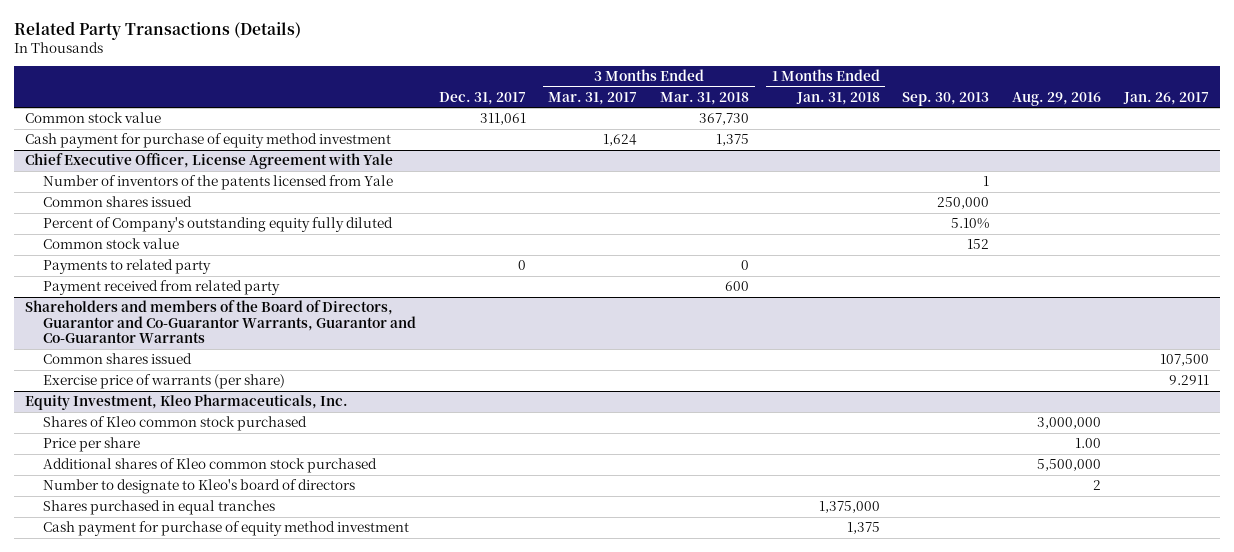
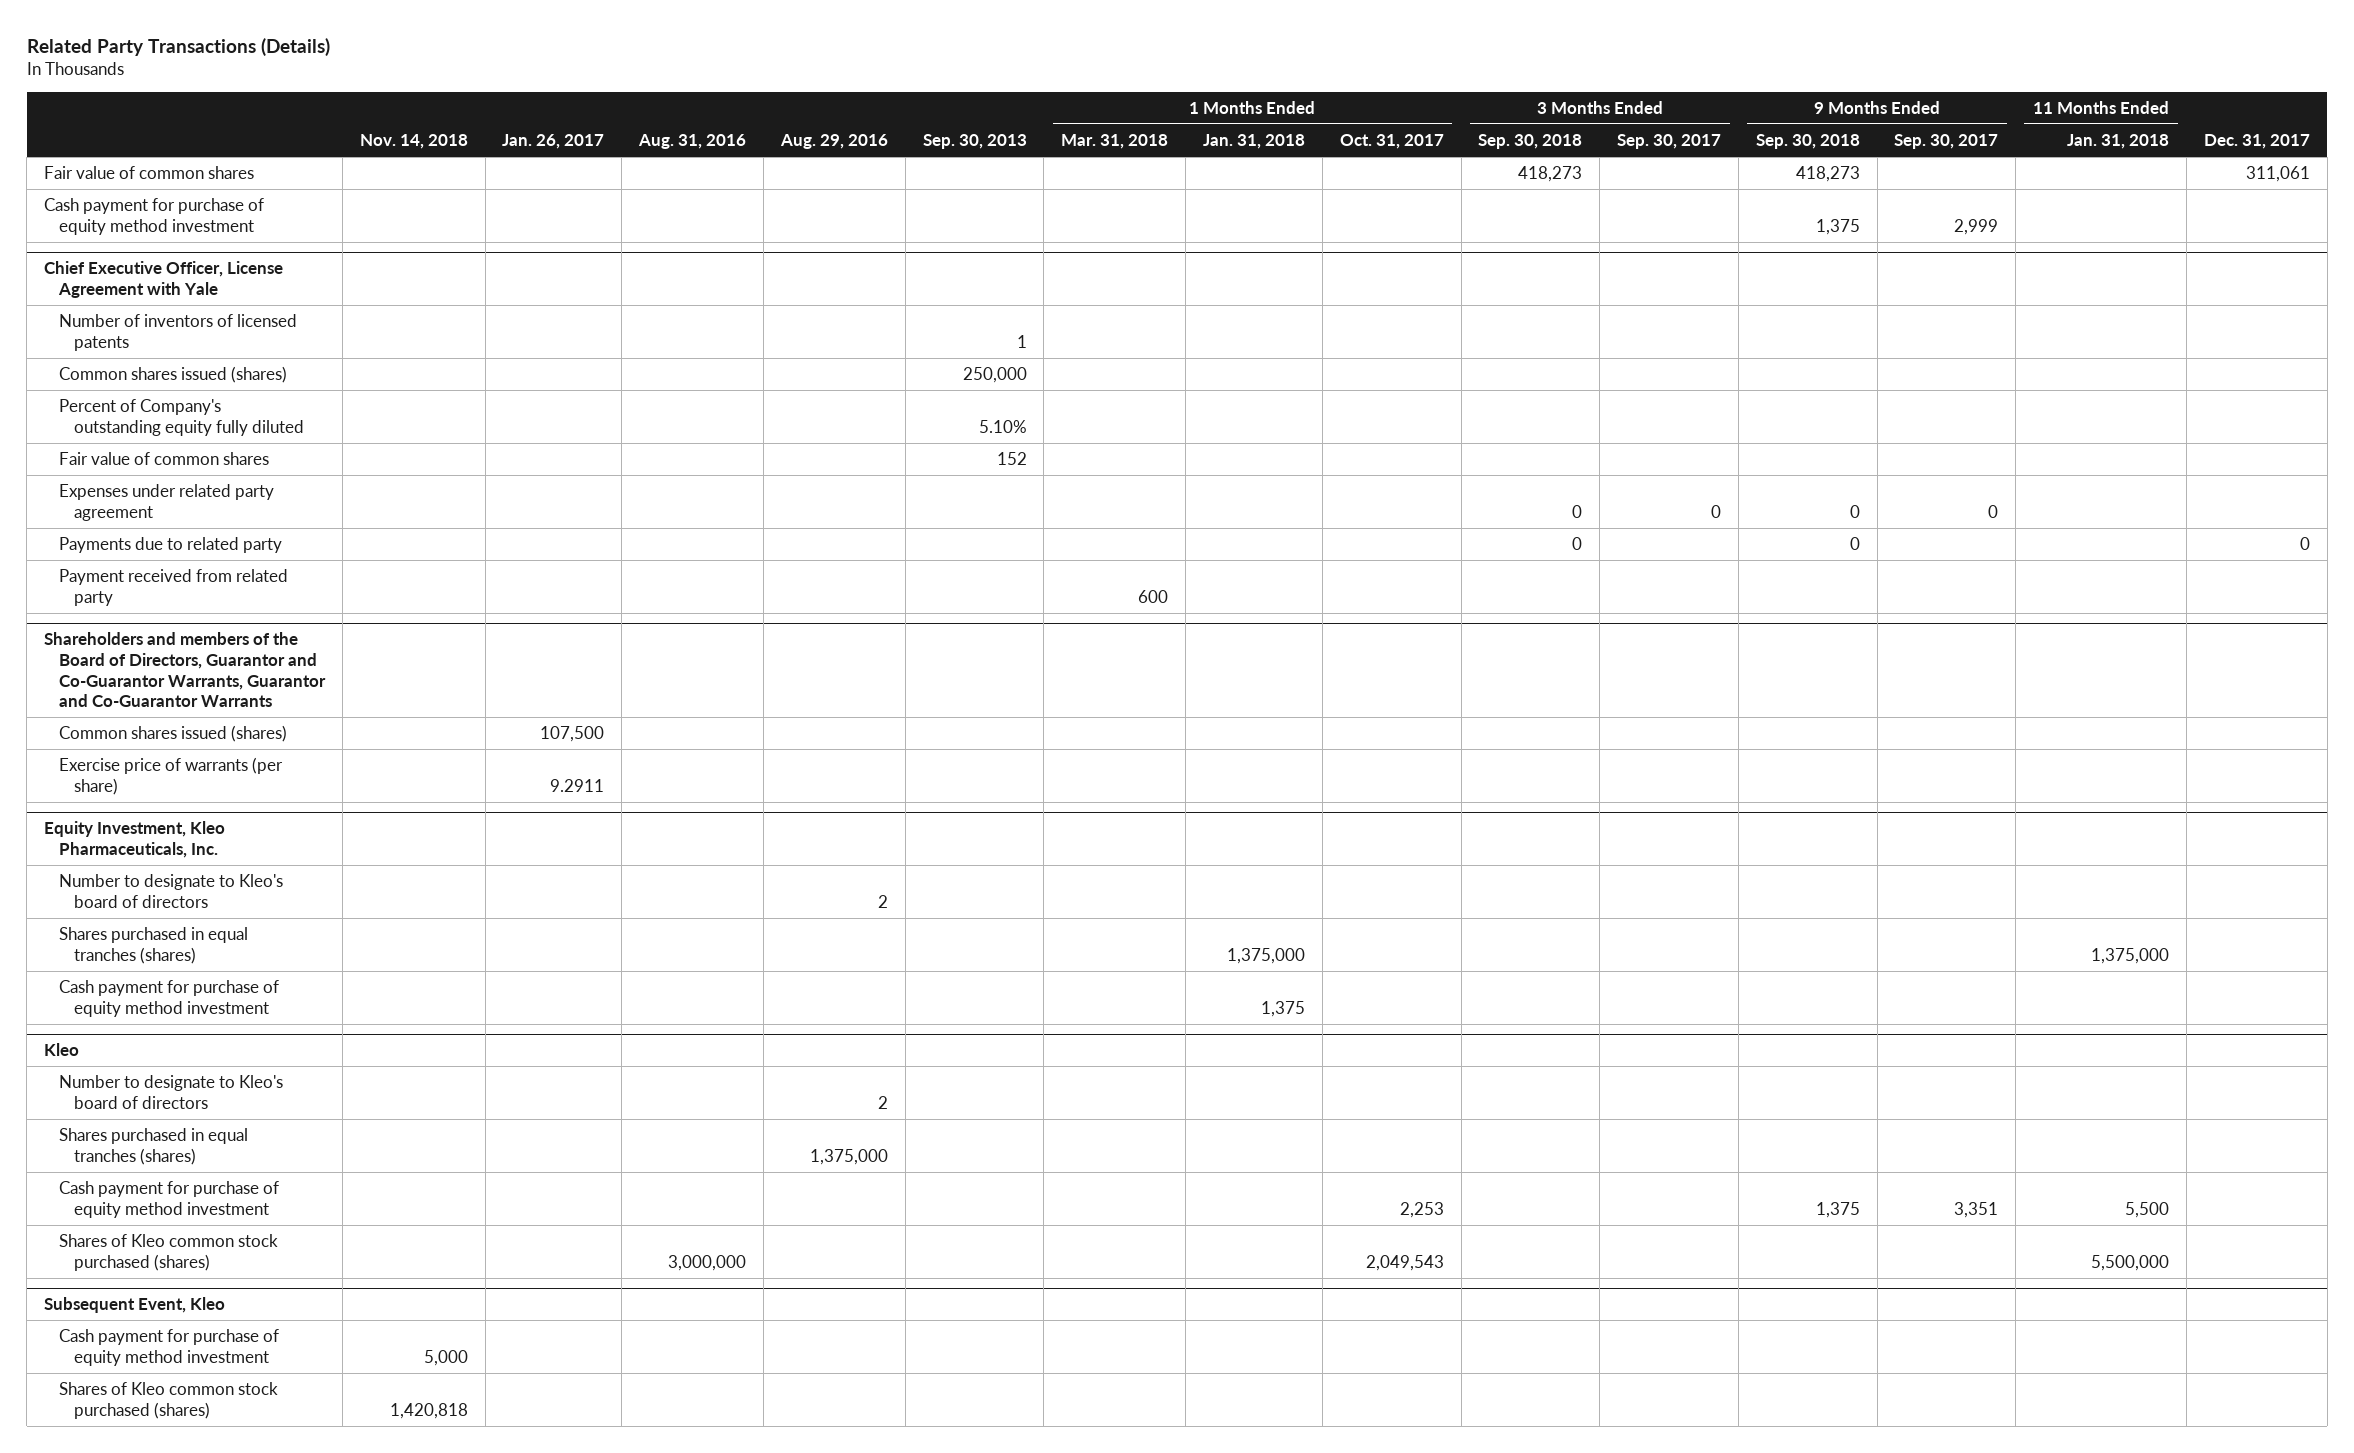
- | Dec. 31, 2017 | 3 Months Ended Mar. 31, 2017 | 3 Months Ended Mar. 31, 2018 | 1 Months Ended Jan. 31, 2018 | Sep. 30, 2013 | Aug. 29, 2016 | Jan. 26, 2017
+ | Nov. 14, 2018 | Jan. 26, 2017 | Aug. 31, 2016 | Aug. 29, 2016 | Sep. 30, 2013 | 1 Months Ended Mar. 31, 2018 | 1 Months Ended Jan. 31, 2018 | 1 Months Ended Oct. 31, 2017 | 3 Months Ended Sep. 30, 2018 | 3 Months Ended Sep. 30, 2017 | 9 Months Ended Sep. 30, 2018 | 9 Months Ended Sep. 30, 2017 | 11 Months Ended Jan. 31, 2018 | Dec. 31, 2017
- Common stock value | 311,061 | | 367,730 | | | |
+ Fair value of common shares | | | | | | | | | 418,273 | | 418,273 | | | 311,061
@ Chief Executive Officer, License Agreement with Yale
- Number of inventors of the patents licensed from Yale | | | | | 1 | |
- Common shares issued | | | | | 250,000 | |
+ Number of inventors of licensed patents | | | | | 1 | | | | | | | | |
+ Common shares issued (shares) | | | | | 250,000 | | | | | | | | |
- Common stock value | | | | | 152 | |
- Payments to related party | 0 | | 0 | | | |
+ Fair value of common shares | | | | | 152 | | | | | | | | |
+ Expenses under related party agreement | | | | | | | | | 0 | 0 | 0 | 0 | |
+ Payments due to related party | | | | | | | | | 0 | | 0 | | | 0
@ Shareholders and members of the Board of Directors, Guarantor and Co-Guarantor Warrants, Guarantor and Co-Guarantor Warrants
- Common shares issued | | | | | | | 107,500
+ Common shares issued (shares) | | 107,500 | | | | | | | | | | | |
@ Equity Investment, Kleo Pharmaceuticals, Inc.
- Shares of Kleo common stock purchased | | | | | | 3,000,000 |
- Price per share | | | | | | 1.00 |
- Additional shares of Kleo common stock purchased | | | | | | 5,500,000 |
- Shares purchased in equal tranches | | | | 1,375,000 | | |
+ Shares purchased in equal tranches (shares) | | | | | | | 1,375,000 | | | | | | 1,375,000 |
+ Kleo
+ Number to designate to Kleo's board of directors | | | | 2 | | | | | | | | | |
+ Shares purchased in equal tranches (shares) | | | | 1,375,000 | | | | | | | | | |
+ Cash payment for purchase of equity method investment | | | | | | | | 2,253 | | | 1,375 | 3,351 | 5,500 |
+ Shares of Kleo common stock purchased (shares) | | | 3,000,000 | | | | | 2,049,543 | | | | | 5,500,000 |
+ Subsequent Event, Kleo
+ Cash payment for purchase of equity method investment | 5,000 | | | | | | | | | | | | |
+ Shares of Kleo common stock purchased (shares) | 1,420,818 | | | | | | | | | | | | |

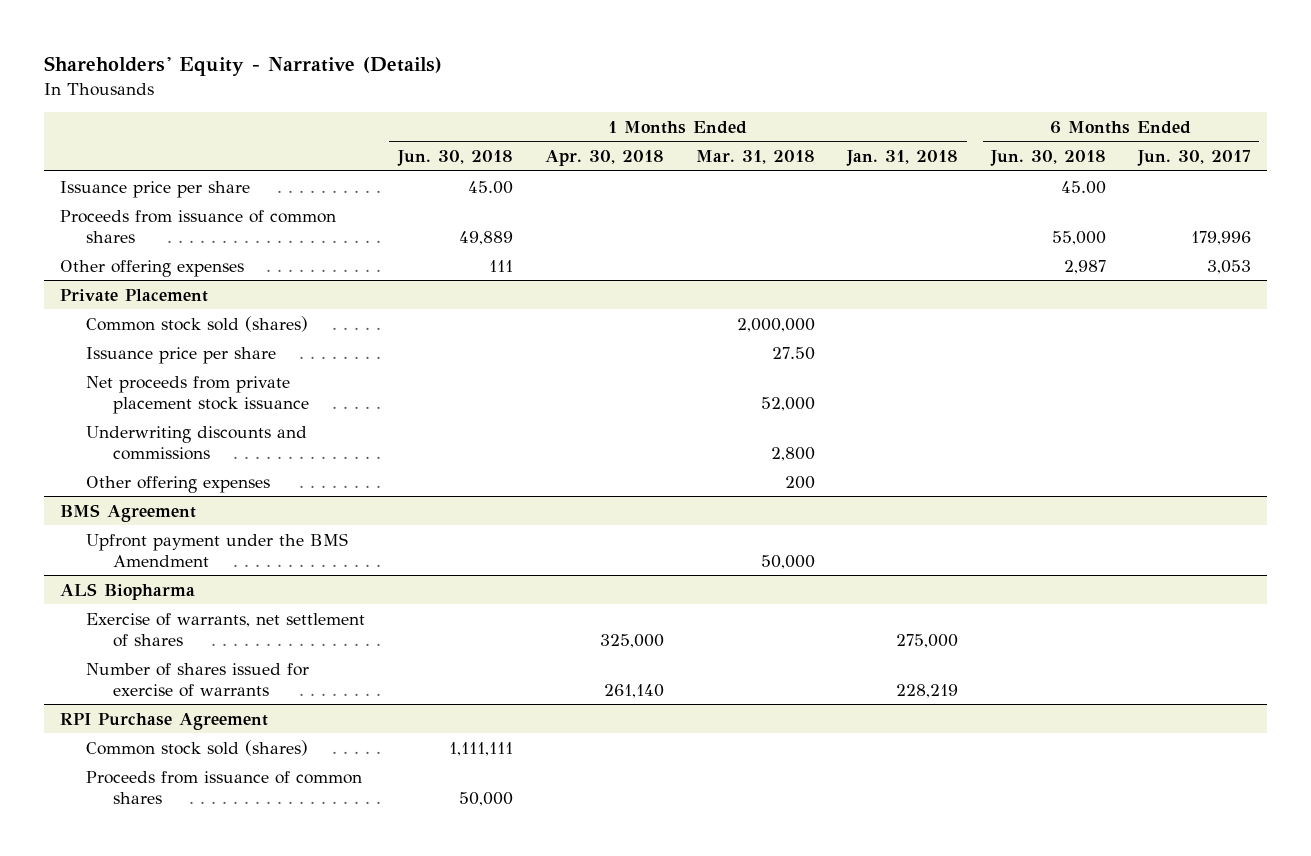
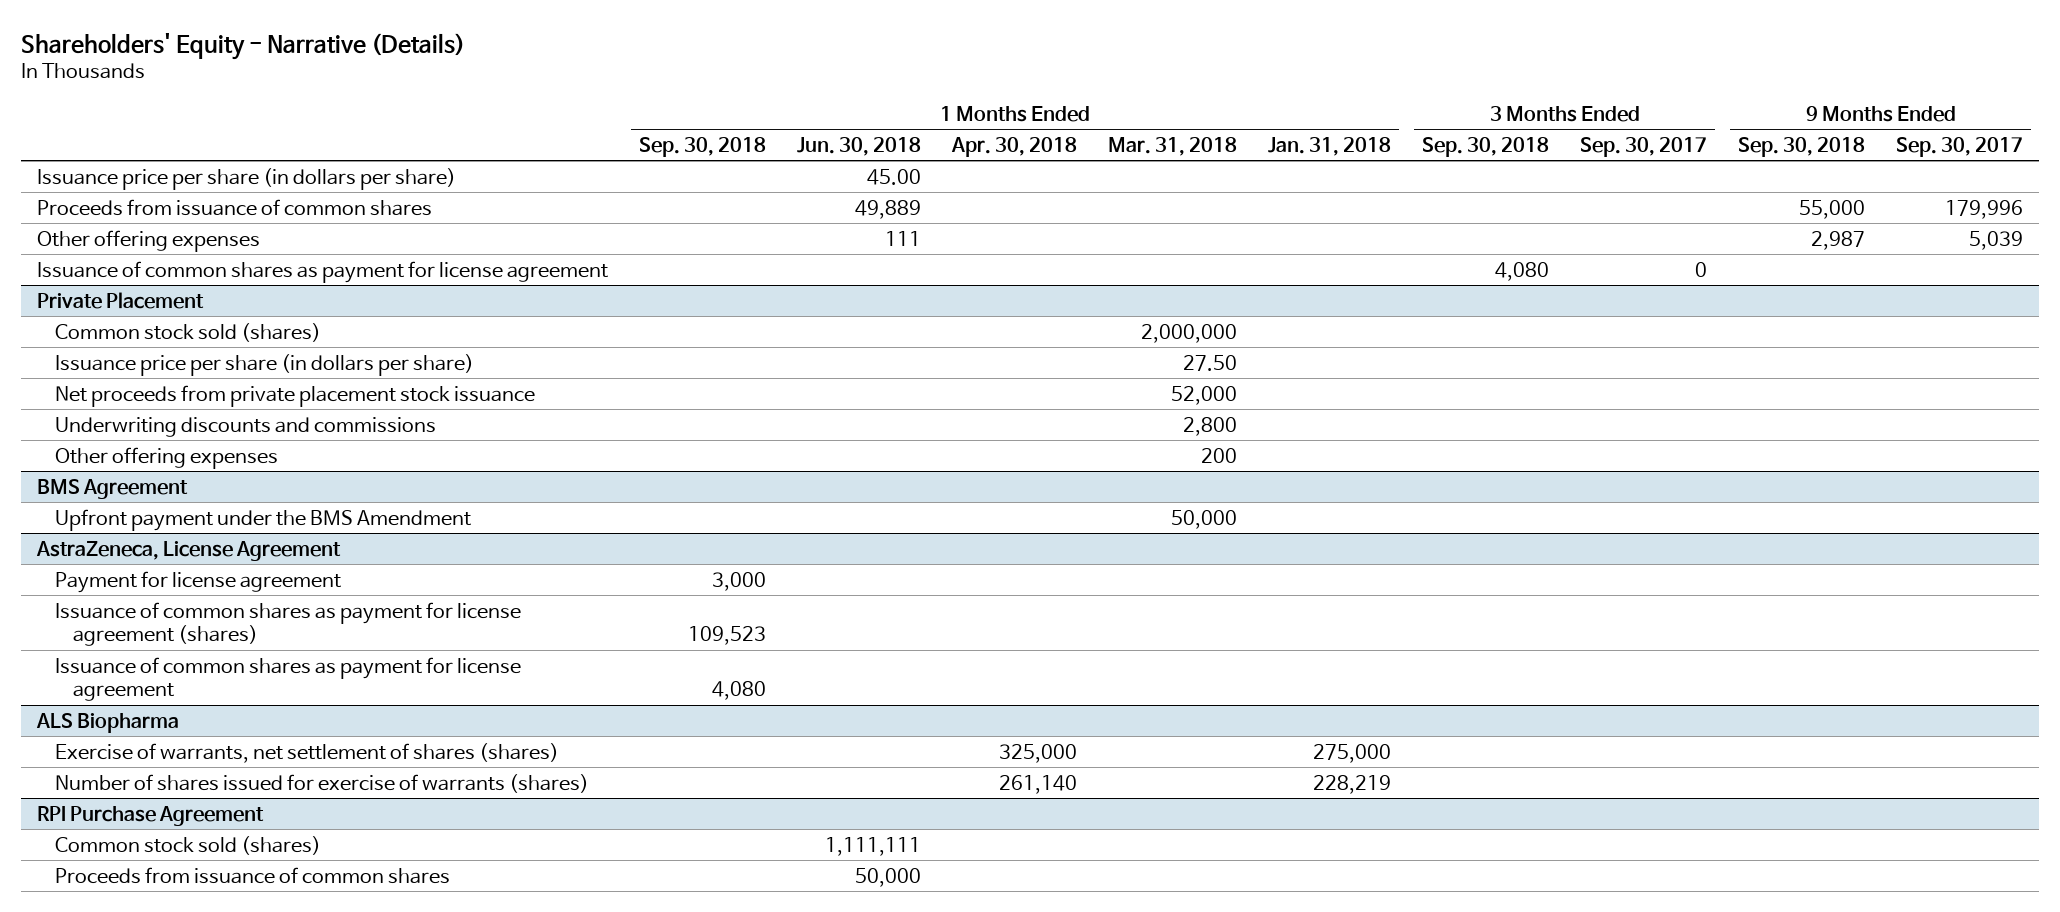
- | 1 Months Ended Jun. 30, 2018 | 1 Months Ended Apr. 30, 2018 | 1 Months Ended Mar. 31, 2018 | 1 Months Ended Jan. 31, 2018 | 6 Months Ended Jun. 30, 2018 | 6 Months Ended Jun. 30, 2017
+ | 1 Months Ended Sep. 30, 2018 | 1 Months Ended Jun. 30, 2018 | 1 Months Ended Apr. 30, 2018 | 1 Months Ended Mar. 31, 2018 | 1 Months Ended Jan. 31, 2018 | 3 Months Ended Sep. 30, 2018 | 3 Months Ended Sep. 30, 2017 | 9 Months Ended Sep. 30, 2018 | 9 Months Ended Sep. 30, 2017
- Issuance price per share | 45.00 | | | | 45.00 |
+ Issuance price per share (in dollars per share) | | 45.00 | | | | | | |
+ Issuance of common shares as payment for license agreement | | | | | | 4,080 | 0 | |
@ Private Placement
- Issuance price per share | | | 27.50 | | |
+ Issuance price per share (in dollars per share) | | | | 27.50 | | | | |
+ AstraZeneca, License Agreement
+ Payment for license agreement | 3,000 | | | | | | | |
+ Issuance of common shares as payment for license agreement (shares) | 109,523 | | | | | | | |
+ Issuance of common shares as payment for license agreement | 4,080 | | | | | | | |
@ ALS Biopharma
- Exercise of warrants, net settlement of shares | | 325,000 | | 275,000 | |
- Number of shares issued for exercise of warrants | | 261,140 | | 228,219 | |
+ Exercise of warrants, net settlement of shares (shares) | | | 325,000 | | 275,000 | | | |
+ Number of shares issued for exercise of warrants (shares) | | | 261,140 | | 228,219 | | | |

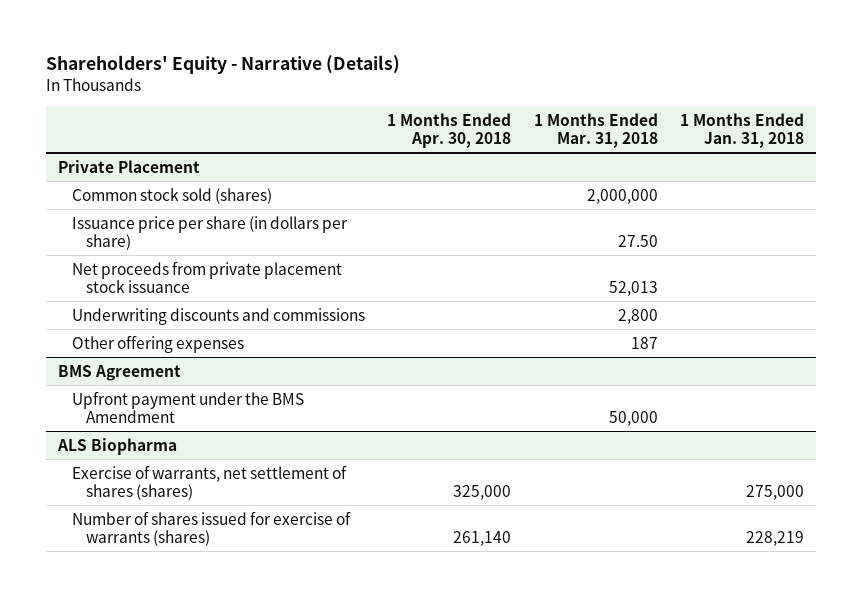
- | 1 Months Ended Sep. 30, 2018 | 1 Months Ended Jun. 30, 2018 | 1 Months Ended Apr. 30, 2018 | 1 Months Ended Mar. 31, 2018 | 1 Months Ended Jan. 31, 2018 | 3 Months Ended Sep. 30, 2018 | 3 Months Ended Sep. 30, 2017 | 9 Months Ended Sep. 30, 2018 | 9 Months Ended Sep. 30, 2017
+ | 1 Months Ended Apr. 30, 2018 | 1 Months Ended Mar. 31, 2018 | 1 Months Ended Jan. 31, 2018
- Issuance price per share (in dollars per share) | | 45.00 | | | | | | |
- Proceeds from issuance of common shares | | 49,889 | | | | | | 55,000 | 179,996
- Other offering expenses | | 111 | | | | | | 2,987 | 5,039
- Issuance of common shares as payment for license agreement | | | | | | 4,080 | 0 | |
@ Private Placement
- Net proceeds from private placement stock issuance | | | | 52,000 | | | | |
+ Net proceeds from private placement stock issuance | | 52,013 |
- Other offering expenses | | | | 200 | | | | |
+ Other offering expenses | | 187 |
- AstraZeneca, License Agreement
- Payment for license agreement | 3,000 | | | | | | | |
- Issuance of common shares as payment for license agreement (shares) | 109,523 | | | | | | | |
- Issuance of common shares as payment for license agreement | 4,080 | | | | | | | |
- RPI Purchase Agreement
- Common stock sold (shares) | | 1,111,111 | | | | | | |
- Proceeds from issuance of common shares | | 50,000 | | | | | | |

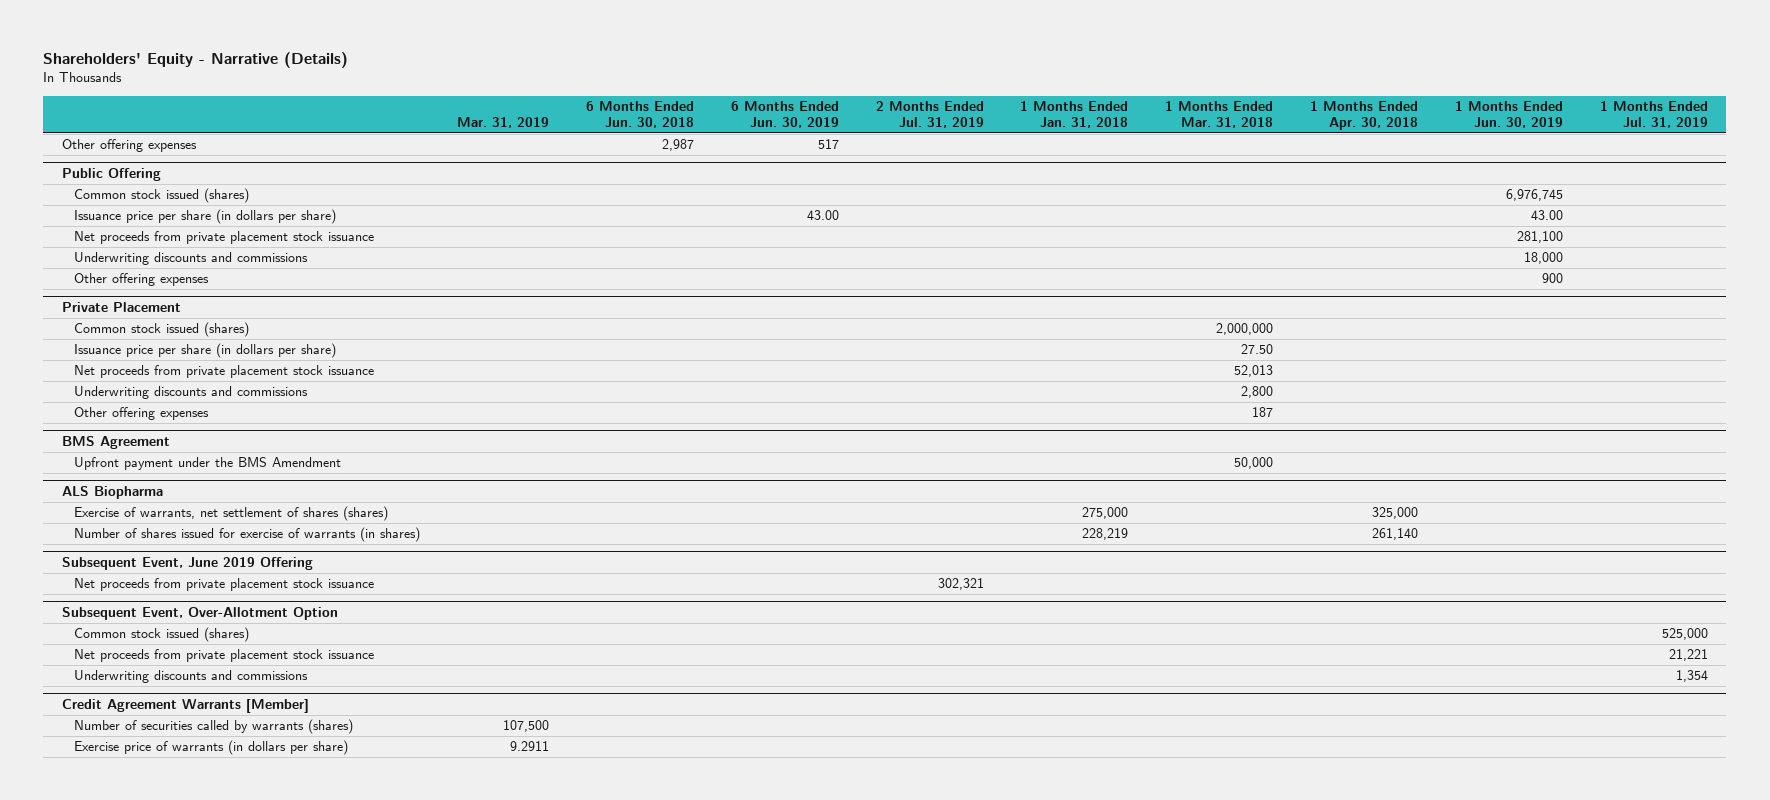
- | 1 Months Ended Apr. 30, 2018 | 1 Months Ended Mar. 31, 2018 | 1 Months Ended Jan. 31, 2018
+ | Mar. 31, 2019 | 6 Months Ended Jun. 30, 2018 | 6 Months Ended Jun. 30, 2019 | 2 Months Ended Jul. 31, 2019 | 1 Months Ended Jan. 31, 2018 | 1 Months Ended Mar. 31, 2018 | 1 Months Ended Apr. 30, 2018 | 1 Months Ended Jun. 30, 2019 | 1 Months Ended Jul. 31, 2019
+ Other offering expenses | | 2,987 | 517 | | | | | |
+ Public Offering
+ Common stock issued (shares) | | | | | | | | 6,976,745 |
+ Issuance price per share (in dollars per share) | | | 43.00 | | | | | 43.00 |
+ Net proceeds from private placement stock issuance | | | | | | | | 281,100 |
+ Underwriting discounts and commissions | | | | | | | | 18,000 |
+ Other offering expenses | | | | | | | | 900 |
@ Private Placement
- Common stock sold (shares) | | 2,000,000 |
+ Common stock issued (shares) | | | | | | 2,000,000 | | |
@ ALS Biopharma
- Number of shares issued for exercise of warrants (shares) | 261,140 | | 228,219
+ Number of shares issued for exercise of warrants (in shares) | | | | | 228,219 | | 261,140 | |
+ Subsequent Event, June 2019 Offering
+ Net proceeds from private placement stock issuance | | | | 302,321 | | | | |
+ Subsequent Event, Over-Allotment Option
+ Common stock issued (shares) | | | | | | | | | 525,000
+ Net proceeds from private placement stock issuance | | | | | | | | | 21,221
+ Underwriting discounts and commissions | | | | | | | | | 1,354
+ Credit Agreement Warrants [Member]
+ Number of securities called by warrants (shares) | 107,500 | | | | | | | |
+ Exercise price of warrants (in dollars per share) | 9.2911 | | | | | | | |

